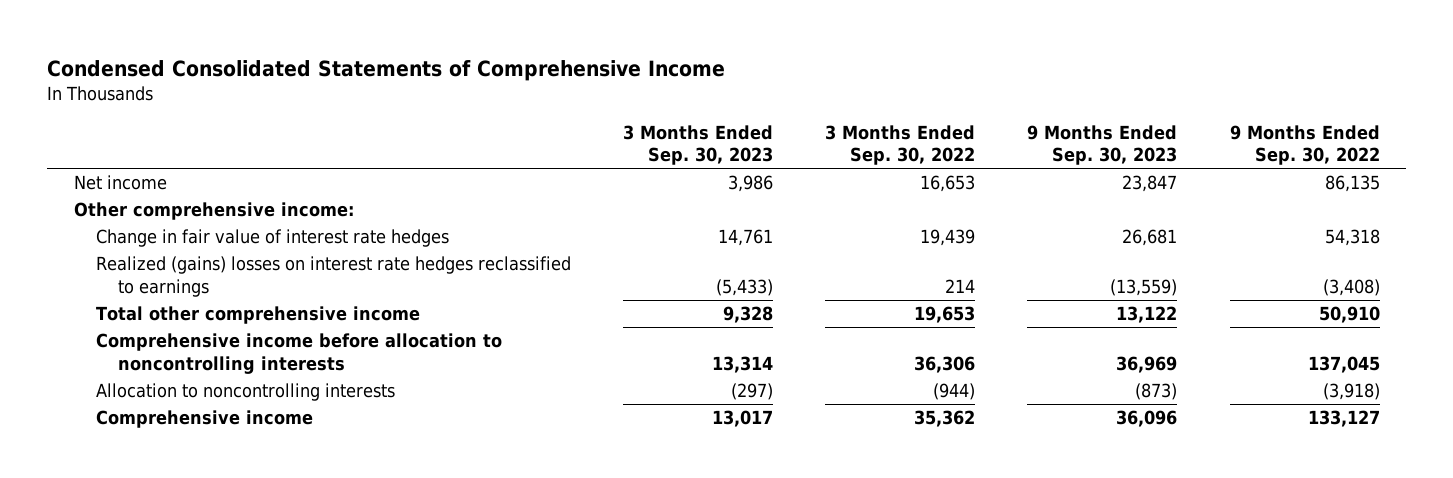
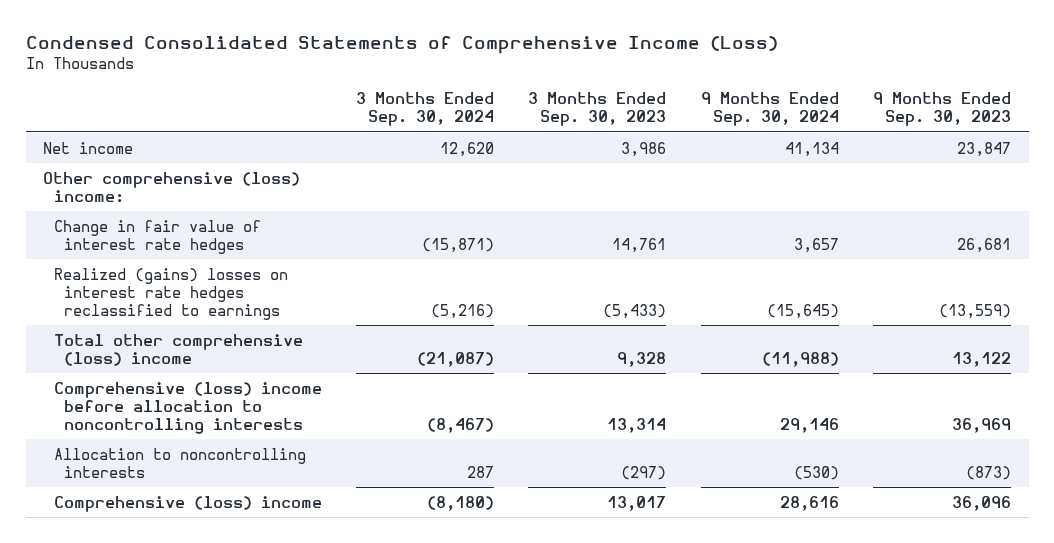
- Condensed Consolidated Statements of Comprehensive Income
+ Condensed Consolidated Statements of Comprehensive Income (Loss)
- | 3 Months Ended Sep. 30, 2023 | 3 Months Ended Sep. 30, 2022 | 9 Months Ended Sep. 30, 2023 | 9 Months Ended Sep. 30, 2022
+ | 3 Months Ended Sep. 30, 2024 | 3 Months Ended Sep. 30, 2023 | 9 Months Ended Sep. 30, 2024 | 9 Months Ended Sep. 30, 2023
- Other comprehensive income:
+ Other comprehensive (loss) income:
- Total other comprehensive income | 9,328 | 19,653 | 13,122 | 50,910
- Comprehensive income before allocation to noncontrolling interests | 13,314 | 36,306 | 36,969 | 137,045
+ Total other comprehensive (loss) income | (21,087) | 9,328 | (11,988) | 13,122
+ Comprehensive (loss) income before allocation to noncontrolling interests | (8,467) | 13,314 | 29,146 | 36,969
- Comprehensive income | 13,017 | 35,362 | 36,096 | 133,127
+ Comprehensive (loss) income | (8,180) | 13,017 | 28,616 | 36,096

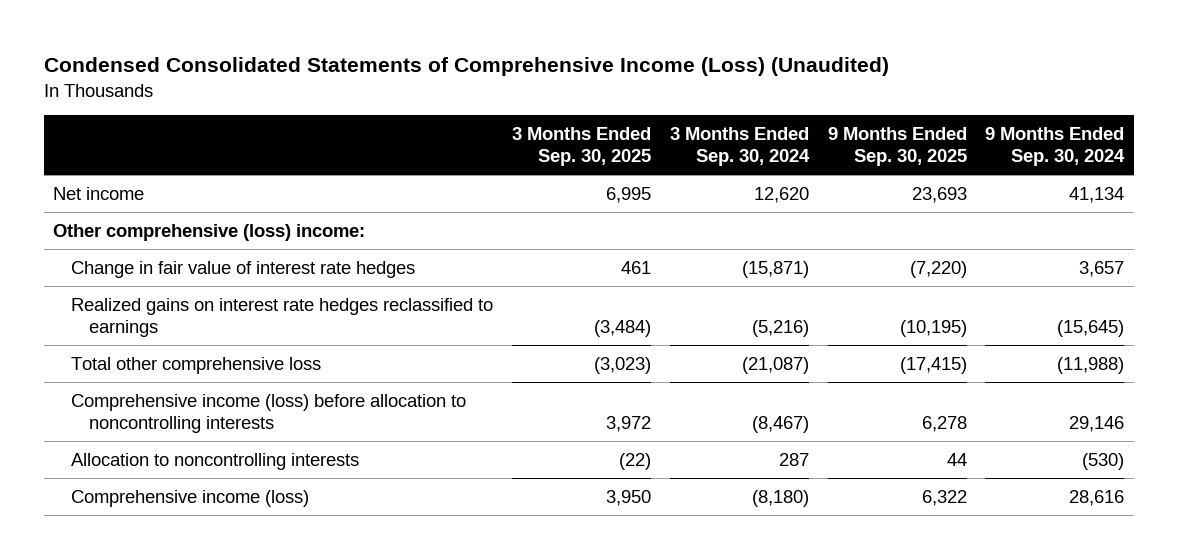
- Condensed Consolidated Statements of Comprehensive Income (Loss)
+ Condensed Consolidated Statements of Comprehensive Income (Loss) (Unaudited)
- | 3 Months Ended Sep. 30, 2024 | 3 Months Ended Sep. 30, 2023 | 9 Months Ended Sep. 30, 2024 | 9 Months Ended Sep. 30, 2023
+ | 3 Months Ended Sep. 30, 2025 | 3 Months Ended Sep. 30, 2024 | 9 Months Ended Sep. 30, 2025 | 9 Months Ended Sep. 30, 2024
- Realized (gains) losses on interest rate hedges reclassified to earnings | (5,216) | (5,433) | (15,645) | (13,559)
- Total other comprehensive (loss) income | (21,087) | 9,328 | (11,988) | 13,122
- Comprehensive (loss) income before allocation to noncontrolling interests | (8,467) | 13,314 | 29,146 | 36,969
+ Realized gains on interest rate hedges reclassified to earnings | (3,484) | (5,216) | (10,195) | (15,645)
+ Total other comprehensive loss | (3,023) | (21,087) | (17,415) | (11,988)
+ Comprehensive income (loss) before allocation to noncontrolling interests | 3,972 | (8,467) | 6,278 | 29,146
- Comprehensive (loss) income | (8,180) | 13,017 | 28,616 | 36,096
+ Comprehensive income (loss) | 3,950 | (8,180) | 6,322 | 28,616

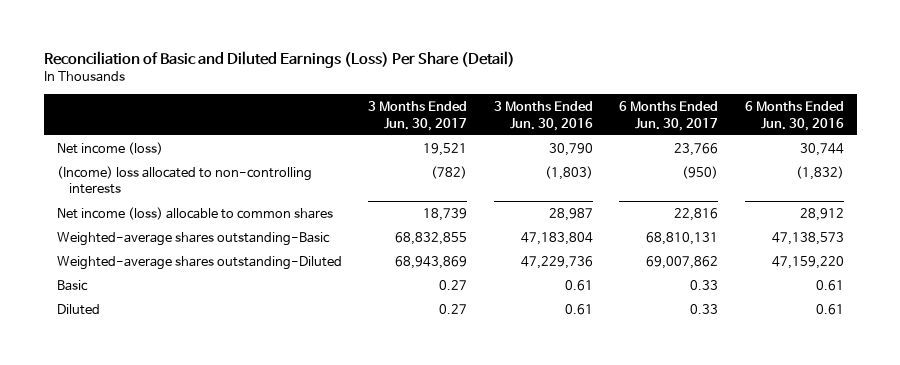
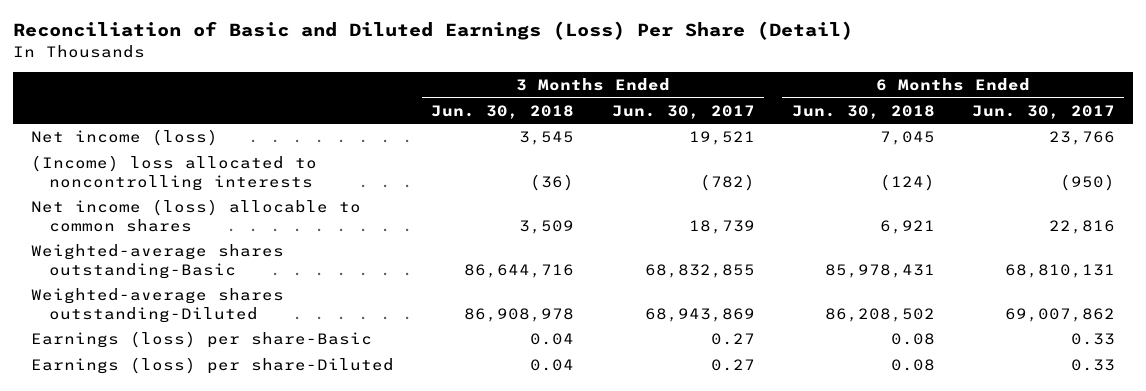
- | 3 Months Ended Jun. 30, 2017 | 3 Months Ended Jun. 30, 2016 | 6 Months Ended Jun. 30, 2017 | 6 Months Ended Jun. 30, 2016
+ | 3 Months Ended Jun. 30, 2018 | 3 Months Ended Jun. 30, 2017 | 6 Months Ended Jun. 30, 2018 | 6 Months Ended Jun. 30, 2017
- (Income) loss allocated to non-controlling interests | (782) | (1,803) | (950) | (1,832)
+ (Income) loss allocated to noncontrolling interests | (36) | (782) | (124) | (950)
- Basic | 0.27 | 0.61 | 0.33 | 0.61
- Diluted | 0.27 | 0.61 | 0.33 | 0.61
+ Earnings (loss) per share-Basic | 0.04 | 0.27 | 0.08 | 0.33
+ Earnings (loss) per share-Diluted | 0.04 | 0.27 | 0.08 | 0.33

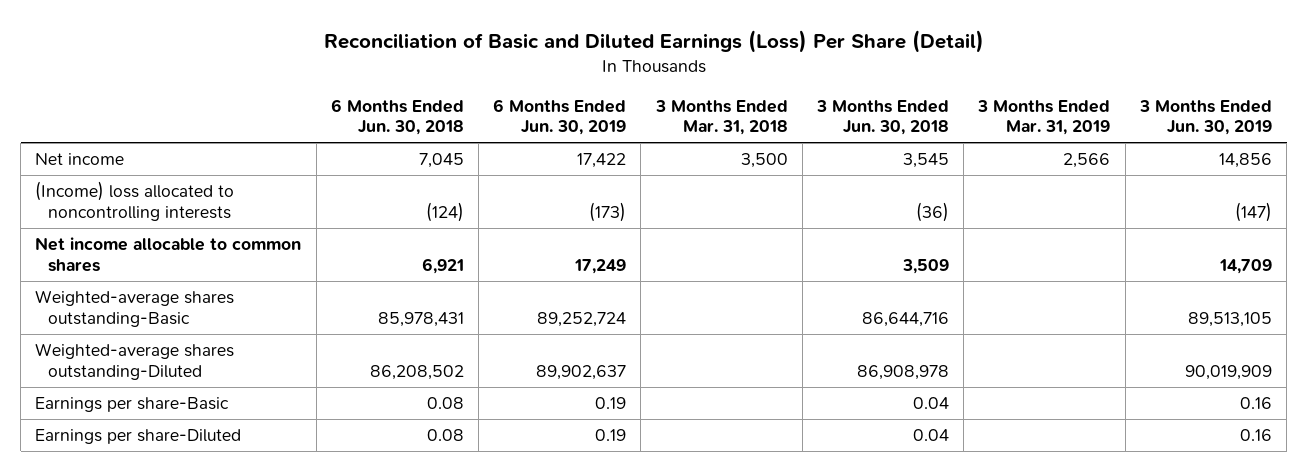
- | 3 Months Ended Jun. 30, 2018 | 3 Months Ended Jun. 30, 2017 | 6 Months Ended Jun. 30, 2018 | 6 Months Ended Jun. 30, 2017
+ | 6 Months Ended Jun. 30, 2018 | 6 Months Ended Jun. 30, 2019 | 3 Months Ended Mar. 31, 2018 | 3 Months Ended Jun. 30, 2018 | 3 Months Ended Mar. 31, 2019 | 3 Months Ended Jun. 30, 2019
- Net income (loss) | 3,545 | 19,521 | 7,045 | 23,766
+ Net income | 7,045 | 17,422 | 3,500 | 3,545 | 2,566 | 14,856
- Net income (loss) allocable to common shares | 3,509 | 18,739 | 6,921 | 22,816
+ Net income allocable to common shares | 6,921 | 17,249 | | 3,509 | | 14,709
- Earnings (loss) per share-Basic | 0.04 | 0.27 | 0.08 | 0.33
- Earnings (loss) per share-Diluted | 0.04 | 0.27 | 0.08 | 0.33
+ Earnings per share-Basic | 0.08 | 0.19 | | 0.04 | | 0.16
+ Earnings per share-Diluted | 0.08 | 0.19 | | 0.04 | | 0.16

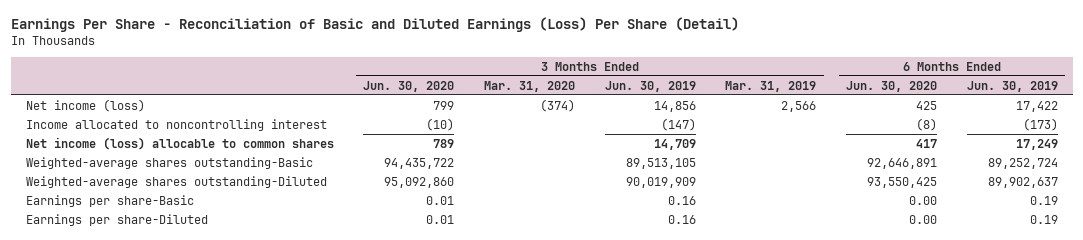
- Reconciliation of Basic and Diluted Earnings (Loss) Per Share (Detail)
+ Earnings Per Share - Reconciliation of Basic and Diluted Earnings (Loss) Per Share (Detail)
- | 6 Months Ended Jun. 30, 2018 | 6 Months Ended Jun. 30, 2019 | 3 Months Ended Mar. 31, 2018 | 3 Months Ended Jun. 30, 2018 | 3 Months Ended Mar. 31, 2019 | 3 Months Ended Jun. 30, 2019
+ | 3 Months Ended Jun. 30, 2020 | 3 Months Ended Mar. 31, 2020 | 3 Months Ended Jun. 30, 2019 | 3 Months Ended Mar. 31, 2019 | 6 Months Ended Jun. 30, 2020 | 6 Months Ended Jun. 30, 2019
- Net income | 7,045 | 17,422 | 3,500 | 3,545 | 2,566 | 14,856
- (Income) loss allocated to noncontrolling interests | (124) | (173) | | (36) | | (147)
- Net income allocable to common shares | 6,921 | 17,249 | | 3,509 | | 14,709
+ Net income (loss) | 799 | (374) | 14,856 | 2,566 | 425 | 17,422
+ Income allocated to noncontrolling interest | (10) | | (147) | | (8) | (173)
+ Net income (loss) allocable to common shares | 789 | | 14,709 | | 417 | 17,249

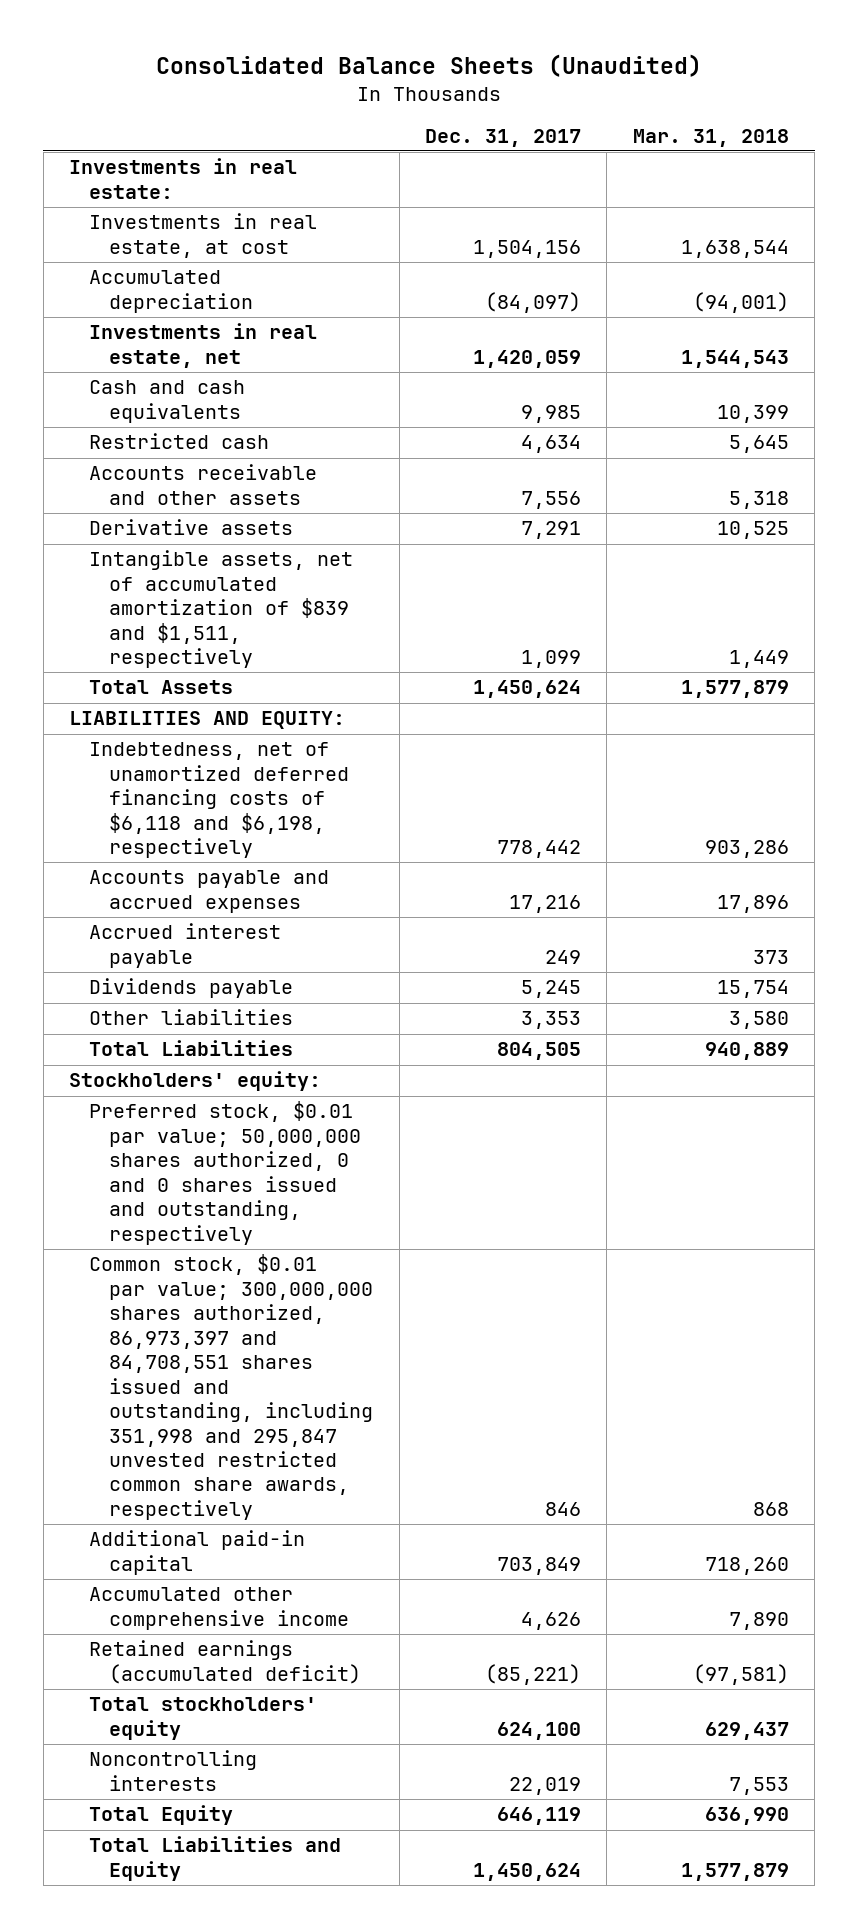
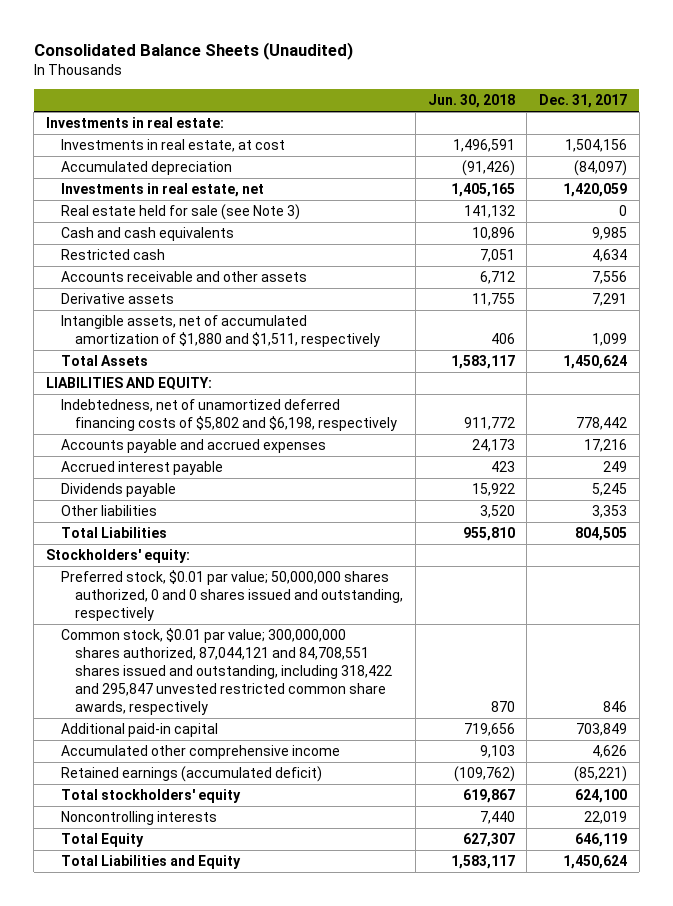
- | Dec. 31, 2017 | Mar. 31, 2018
+ | Jun. 30, 2018 | Dec. 31, 2017
+ Real estate held for sale (see Note 3) | 141,132 | 0
- Intangible assets, net of accumulated amortization of $839 and $1,511, respectively | 1,099 | 1,449
+ Intangible assets, net of accumulated amortization of $1,880 and $1,511, respectively | 406 | 1,099
- Indebtedness, net of unamortized deferred financing costs of $6,118 and $6,198, respectively | 778,442 | 903,286
+ Indebtedness, net of unamortized deferred financing costs of $5,802 and $6,198, respectively | 911,772 | 778,442
- Common stock, $0.01 par value; 300,000,000 shares authorized, 86,973,397 and 84,708,551 shares issued and outstanding, including 351,998 and 295,847 unvested restricted common share awards, respectively | 846 | 868
+ Common stock, $0.01 par value; 300,000,000 shares authorized, 87,044,121 and 84,708,551 shares issued and outstanding, including 318,422 and 295,847 unvested restricted common share awards, respectively | 870 | 846

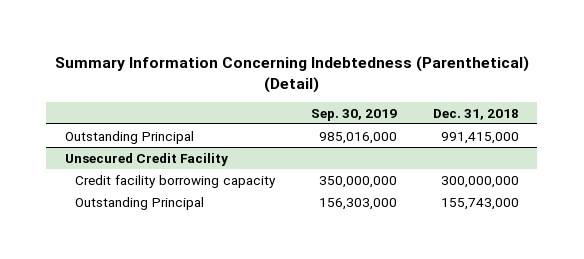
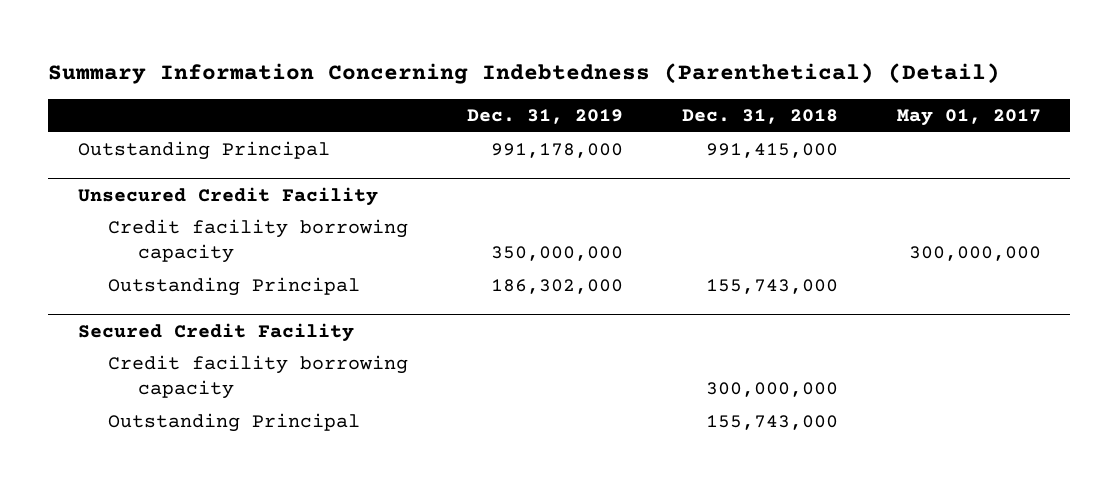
- | Sep. 30, 2019 | Dec. 31, 2018
+ | Dec. 31, 2019 | Dec. 31, 2018 | May 01, 2017
@ Unsecured Credit Facility
+ Credit facility borrowing capacity | 350,000,000 | | 300,000,000
+ Outstanding Principal | 186,302,000 | 155,743,000 |
+ Secured Credit Facility

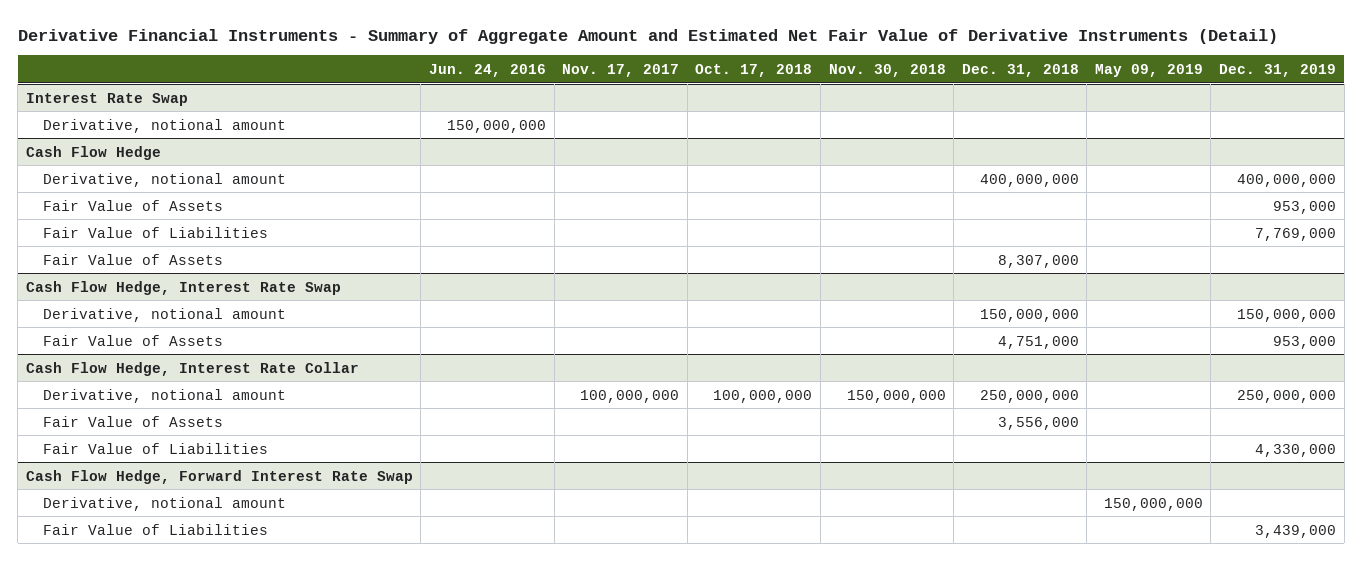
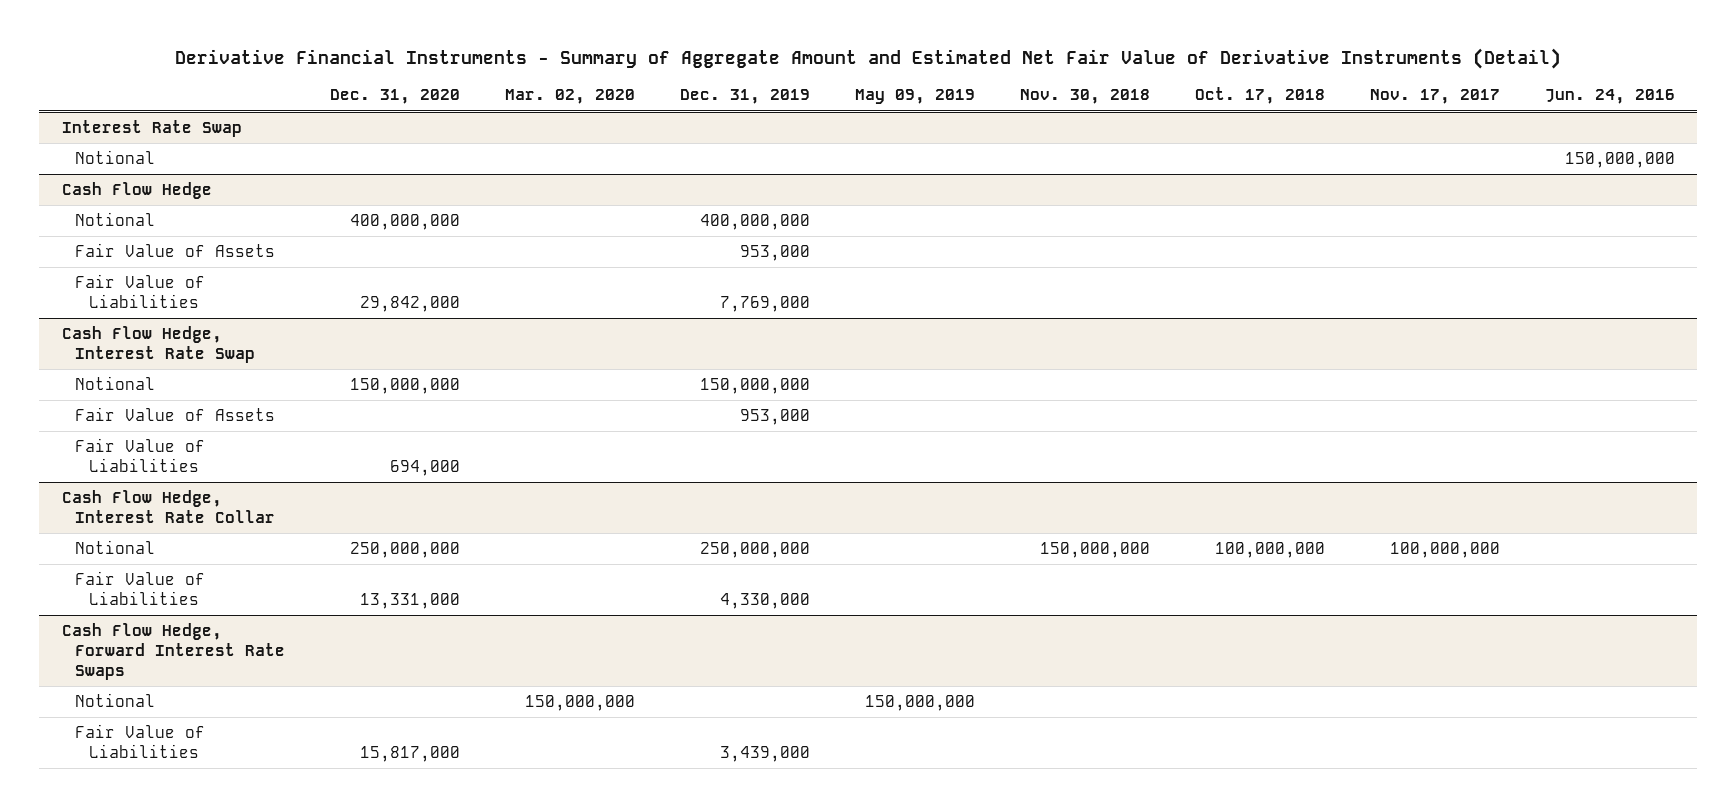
- | Jun. 24, 2016 | Nov. 17, 2017 | Oct. 17, 2018 | Nov. 30, 2018 | Dec. 31, 2018 | May 09, 2019 | Dec. 31, 2019
+ | Dec. 31, 2020 | Mar. 02, 2020 | Dec. 31, 2019 | May 09, 2019 | Nov. 30, 2018 | Oct. 17, 2018 | Nov. 17, 2017 | Jun. 24, 2016
@ Interest Rate Swap
- Derivative, notional amount | 150,000,000 | | | | | |
+ Notional | | | | | | | | 150,000,000
@ Cash Flow Hedge
- Derivative, notional amount | | | | | 400,000,000 | | 400,000,000
+ Notional | 400,000,000 | | 400,000,000 | | | | |
- Fair Value of Assets | | | | | 8,307,000 | |
@ Cash Flow Hedge, Interest Rate Swap
- Derivative, notional amount | | | | | 150,000,000 | | 150,000,000
+ Notional | 150,000,000 | | 150,000,000 | | | | |
+ Fair Value of Liabilities | 694,000 | | | | | | |
@ Cash Flow Hedge, Interest Rate Collar
- Derivative, notional amount | | 100,000,000 | 100,000,000 | 150,000,000 | 250,000,000 | | 250,000,000
- Fair Value of Assets | | | | | 3,556,000 | |
+ Notional | 250,000,000 | | 250,000,000 | | 150,000,000 | 100,000,000 | 100,000,000 |
- Cash Flow Hedge, Forward Interest Rate Swap
- Derivative, notional amount | | | | | | 150,000,000 |
+ Cash Flow Hedge, Forward Interest Rate Swaps
+ Notional | | 150,000,000 | | 150,000,000 | | | |

